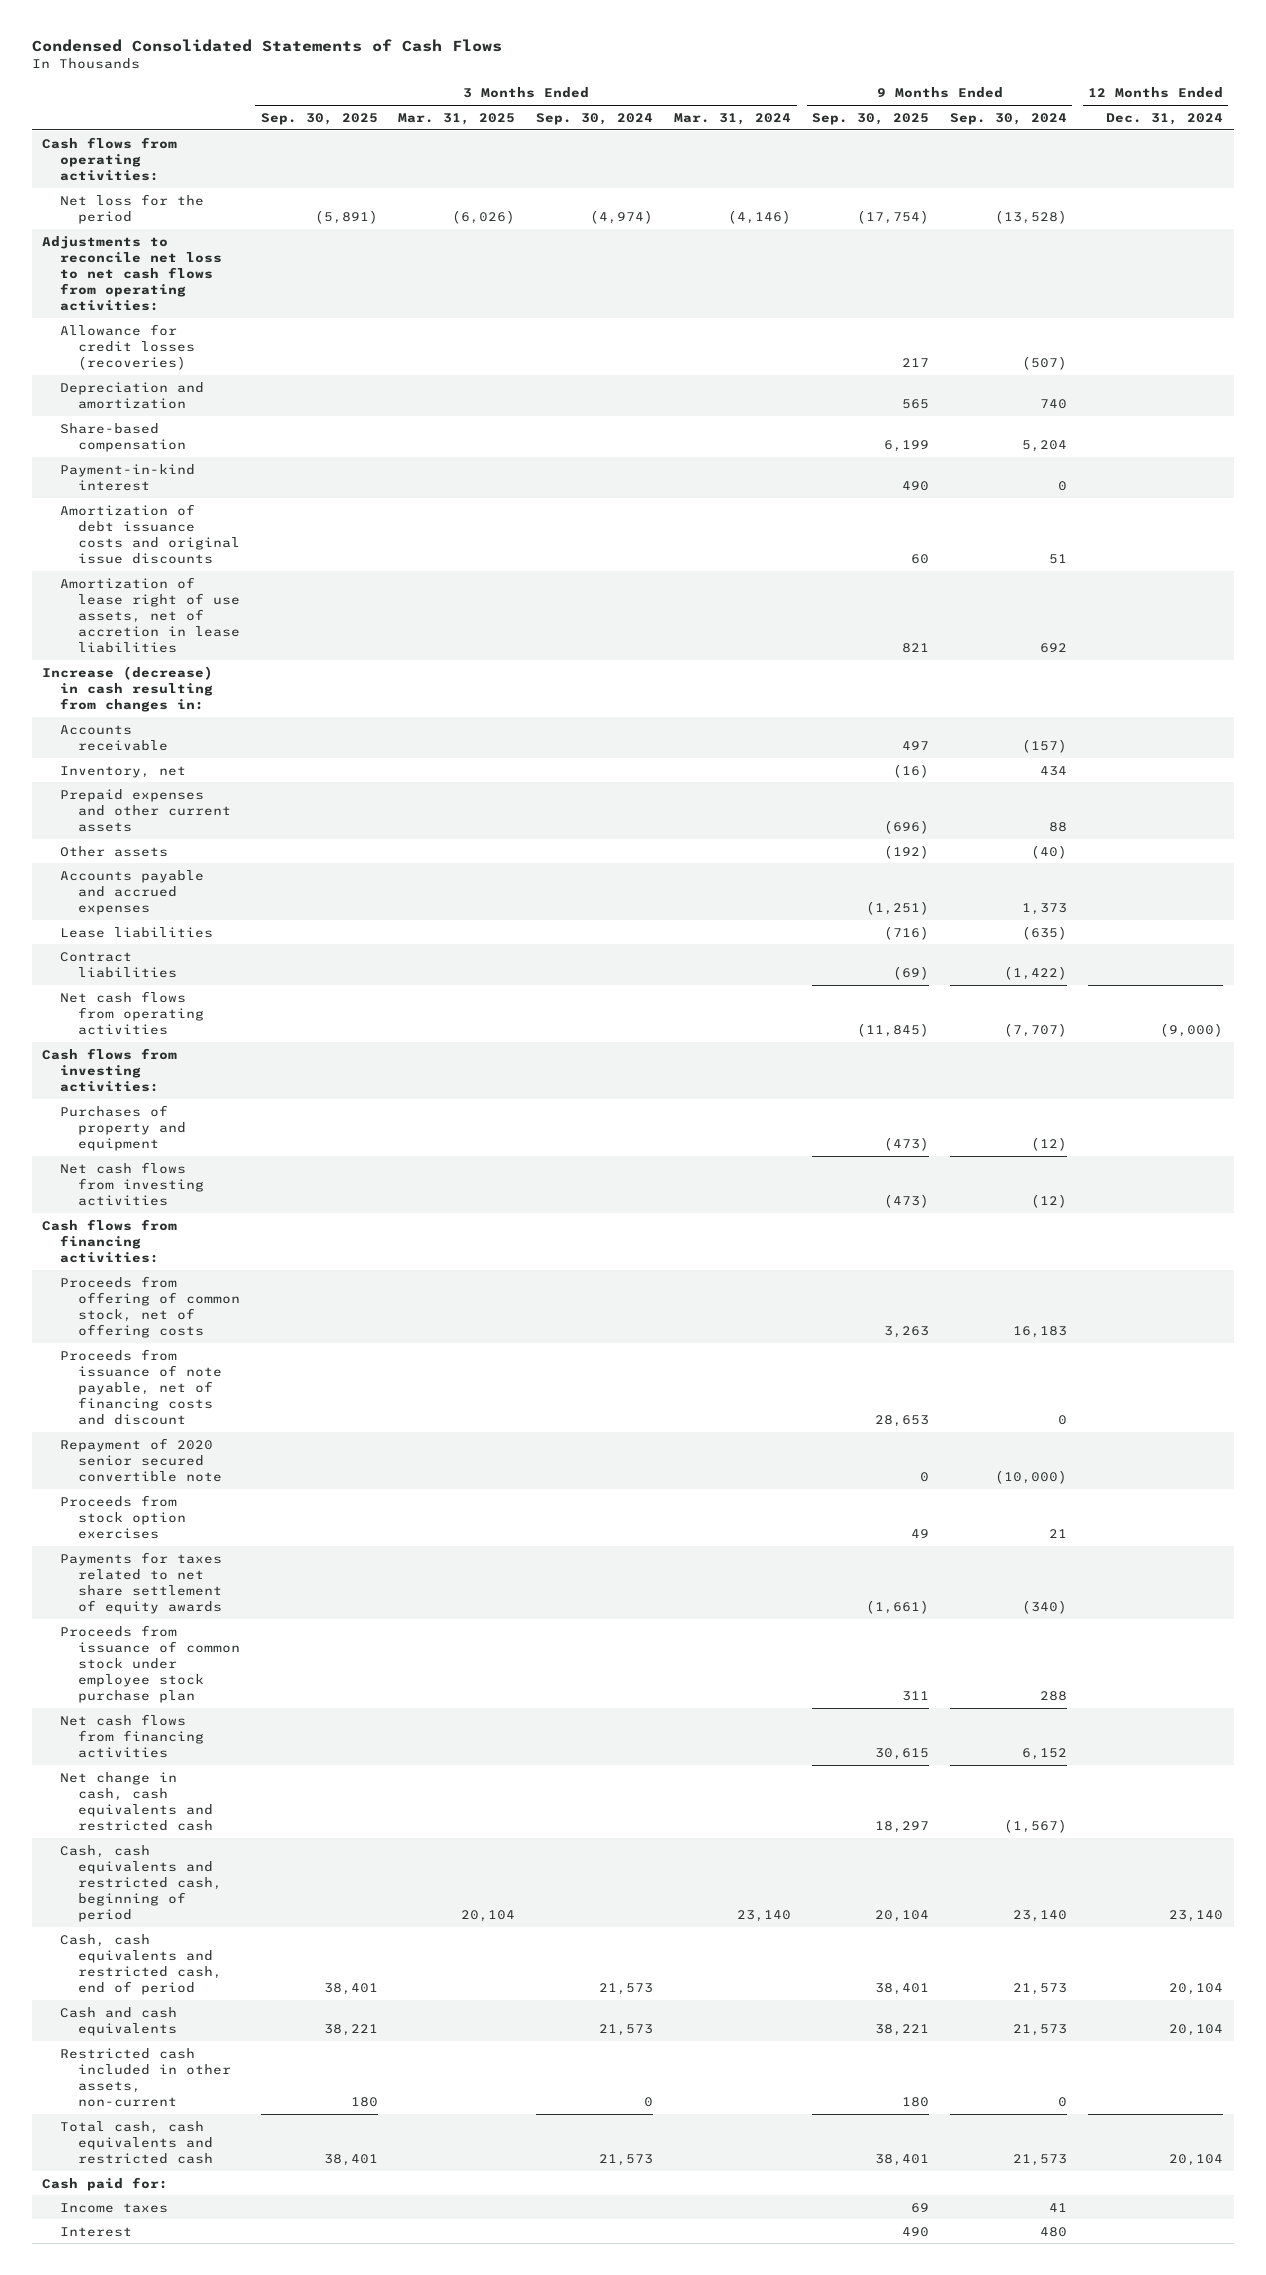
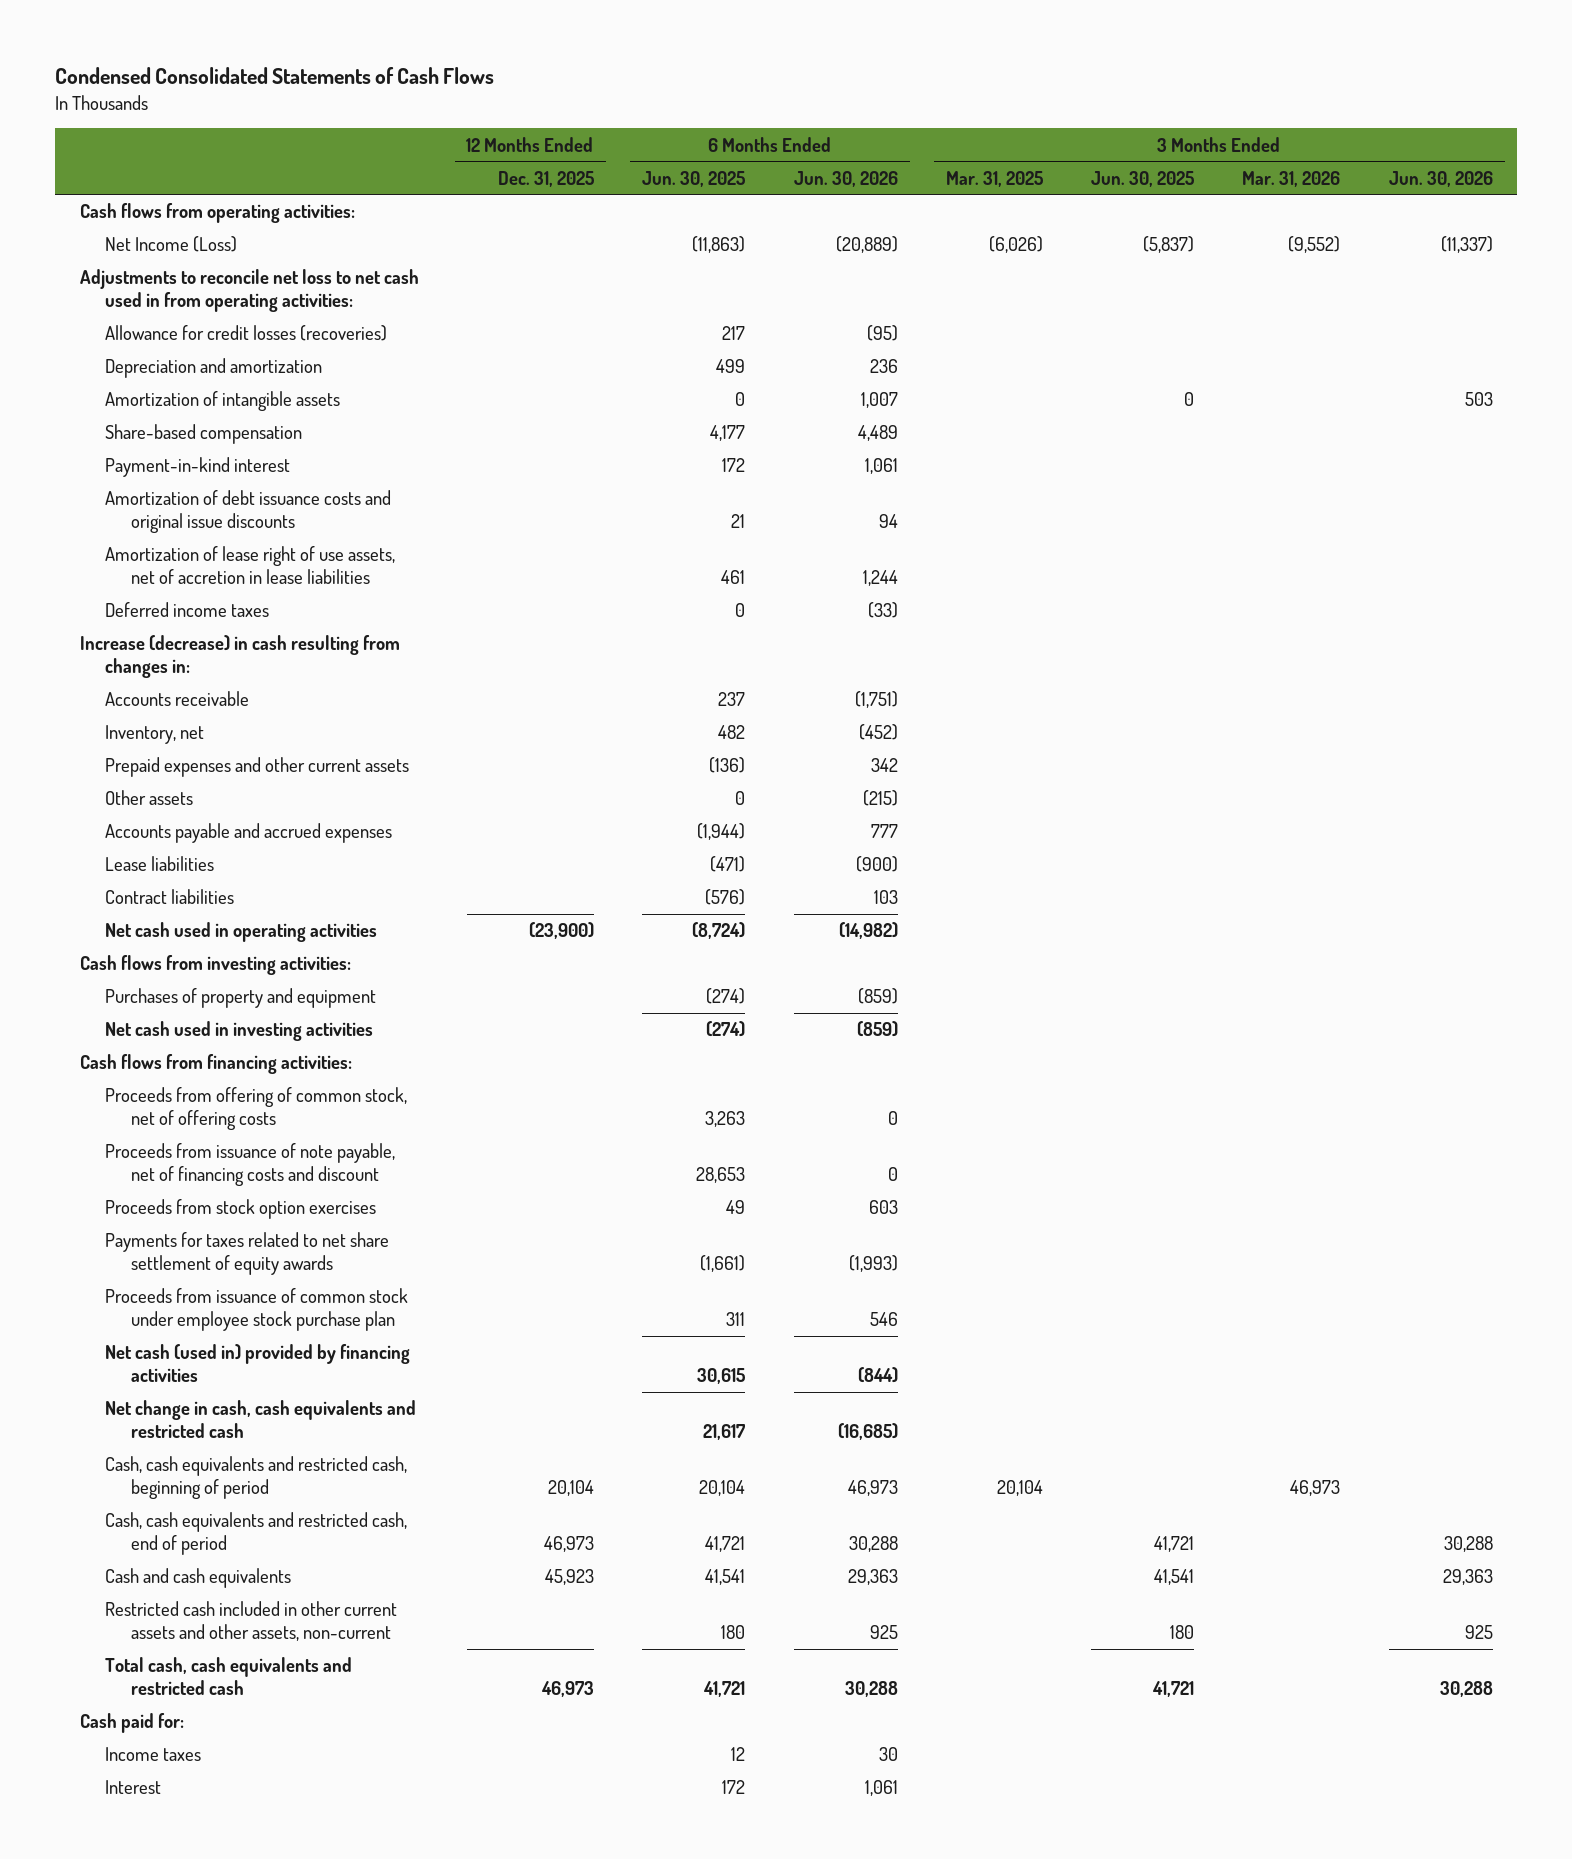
- | 3 Months Ended Sep. 30, 2025 | 3 Months Ended Mar. 31, 2025 | 3 Months Ended Sep. 30, 2024 | 3 Months Ended Mar. 31, 2024 | 9 Months Ended Sep. 30, 2025 | 9 Months Ended Sep. 30, 2024 | 12 Months Ended Dec. 31, 2024
+ | 12 Months Ended Dec. 31, 2025 | 6 Months Ended Jun. 30, 2025 | 6 Months Ended Jun. 30, 2026 | 3 Months Ended Mar. 31, 2025 | 3 Months Ended Jun. 30, 2025 | 3 Months Ended Mar. 31, 2026 | 3 Months Ended Jun. 30, 2026
- Net loss for the period | (5,891) | (6,026) | (4,974) | (4,146) | (17,754) | (13,528) |
- Adjustments to reconcile net loss to net cash flows from operating activities:
+ Net Income (Loss) | | (11,863) | (20,889) | (6,026) | (5,837) | (9,552) | (11,337)
+ Adjustments to reconcile net loss to net cash used in from operating activities:
+ Amortization of intangible assets | | 0 | 1,007 | | 0 | | 503
+ Deferred income taxes | | 0 | (33) | | | |
- Net cash flows from operating activities | | | | | (11,845) | (7,707) | (9,000)
+ Net cash used in operating activities | (23,900) | (8,724) | (14,982) | | | |
- Net cash flows from investing activities | | | | | (473) | (12) |
+ Net cash used in investing activities | | (274) | (859) | | | |
- Repayment of 2020 senior secured convertible note | | | | | 0 | (10,000) |
- Net cash flows from financing activities | | | | | 30,615 | 6,152 |
+ Net cash (used in) provided by financing activities | | 30,615 | (844) | | | |
- Restricted cash included in other assets, non-current | 180 | | 0 | | 180 | 0 |
+ Restricted cash included in other current assets and other assets, non-current | | 180 | 925 | | 180 | | 925

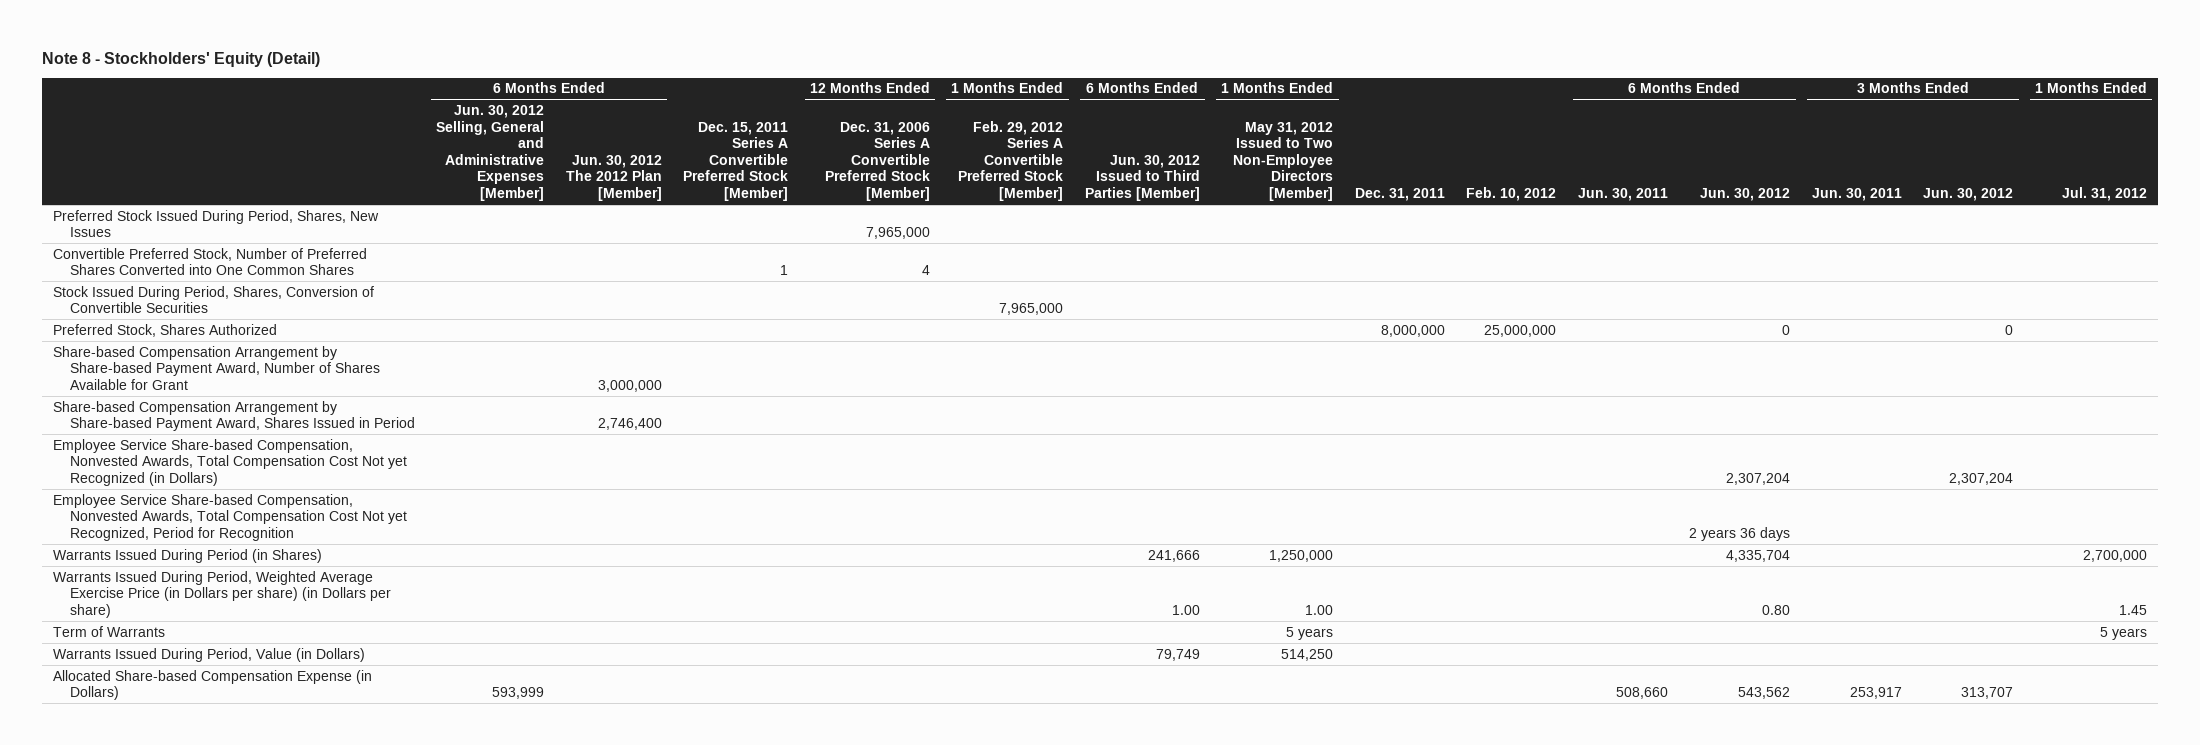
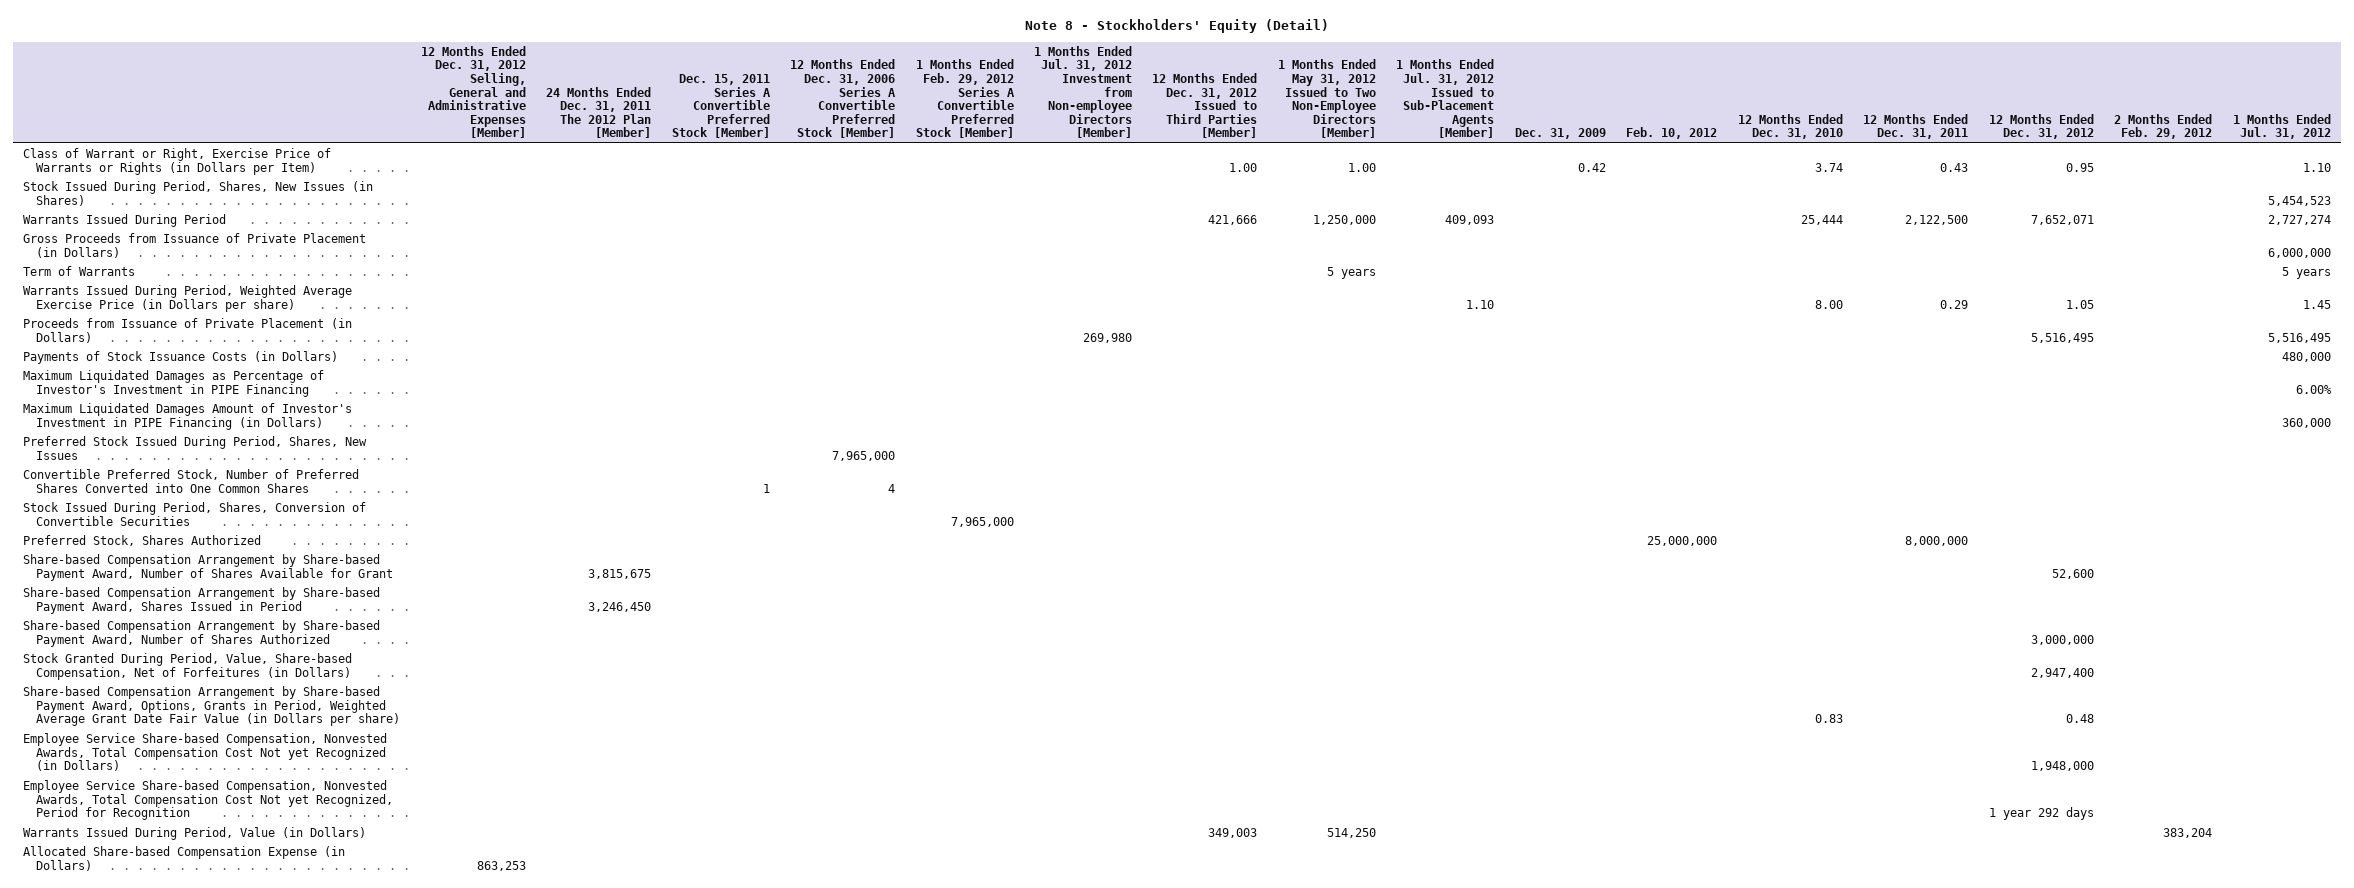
- | 6 Months Ended Jun. 30, 2012 Selling, General and Administrative Expenses [Member] | 6 Months Ended Jun. 30, 2012 The 2012 Plan [Member] | Dec. 15, 2011 Series A Convertible Preferred Stock [Member] | 12 Months Ended Dec. 31, 2006 Series A Convertible Preferred Stock [Member] | 1 Months Ended Feb. 29, 2012 Series A Convertible Preferred Stock [Member] | 6 Months Ended Jun. 30, 2012 Issued to Third Parties [Member] | 1 Months Ended May 31, 2012 Issued to Two Non-Employee Directors [Member] | Dec. 31, 2011 | Feb. 10, 2012 | 6 Months Ended Jun. 30, 2011 | 6 Months Ended Jun. 30, 2012 | 3 Months Ended Jun. 30, 2011 | 3 Months Ended Jun. 30, 2012 | 1 Months Ended Jul. 31, 2012
+ | 12 Months Ended Dec. 31, 2012 Selling, General and Administrative Expenses [Member] | 24 Months Ended Dec. 31, 2011 The 2012 Plan [Member] | Dec. 15, 2011 Series A Convertible Preferred Stock [Member] | 12 Months Ended Dec. 31, 2006 Series A Convertible Preferred Stock [Member] | 1 Months Ended Feb. 29, 2012 Series A Convertible Preferred Stock [Member] | 1 Months Ended Jul. 31, 2012 Investment from Non-employee Directors [Member] | 12 Months Ended Dec. 31, 2012 Issued to Third Parties [Member] | 1 Months Ended May 31, 2012 Issued to Two Non-Employee Directors [Member] | 1 Months Ended Jul. 31, 2012 Issued to Sub-Placement Agents [Member] | Dec. 31, 2009 | Feb. 10, 2012 | 12 Months Ended Dec. 31, 2010 | 12 Months Ended Dec. 31, 2011 | 12 Months Ended Dec. 31, 2012 | 2 Months Ended Feb. 29, 2012 | 1 Months Ended Jul. 31, 2012
+ Class of Warrant or Right, Exercise Price of Warrants or Rights (in Dollars per Item) | | | | | | | 1.00 | 1.00 | | 0.42 | | 3.74 | 0.43 | 0.95 | | 1.10
+ Stock Issued During Period, Shares, New Issues (in Shares) | | | | | | | | | | | | | | | | 5,454,523
+ Warrants Issued During Period | | | | | | | 421,666 | 1,250,000 | 409,093 | | | 25,444 | 2,122,500 | 7,652,071 | | 2,727,274
+ Gross Proceeds from Issuance of Private Placement (in Dollars) | | | | | | | | | | | | | | | | 6,000,000
moved up: Term of Warrants | | | | | | | | 5 years | | | | | | | | 5 years
+ Warrants Issued During Period, Weighted Average Exercise Price (in Dollars per share) | | | | | | | | | 1.10 | | | 8.00 | 0.29 | 1.05 | | 1.45
+ Proceeds from Issuance of Private Placement (in Dollars) | | | | | | 269,980 | | | | | | | | 5,516,495 | | 5,516,495
+ Payments of Stock Issuance Costs (in Dollars) | | | | | | | | | | | | | | | | 480,000
+ Maximum Liquidated Damages as Percentage of Investor's Investment in PIPE Financing | | | | | | | | | | | | | | | | 6.00%
+ Maximum Liquidated Damages Amount of Investor's Investment in PIPE Financing (in Dollars) | | | | | | | | | | | | | | | | 360,000
+ Share-based Compensation Arrangement by Share-based Payment Award, Number of Shares Authorized | | | | | | | | | | | | | | 3,000,000 | |
+ Stock Granted During Period, Value, Share-based Compensation, Net of Forfeitures (in Dollars) | | | | | | | | | | | | | | 2,947,400 | |
+ Share-based Compensation Arrangement by Share-based Payment Award, Options, Grants in Period, Weighted Average Grant Date Fair Value (in Dollars per share) | | | | | | | | | | | | 0.83 | | 0.48 | |
- Warrants Issued During Period (in Shares) | | | | | | 241,666 | 1,250,000 | | | | 4,335,704 | | | 2,700,000
- Warrants Issued During Period, Weighted Average Exercise Price (in Dollars per share) (in Dollars per share) | | | | | | 1.00 | 1.00 | | | | 0.80 | | | 1.45

